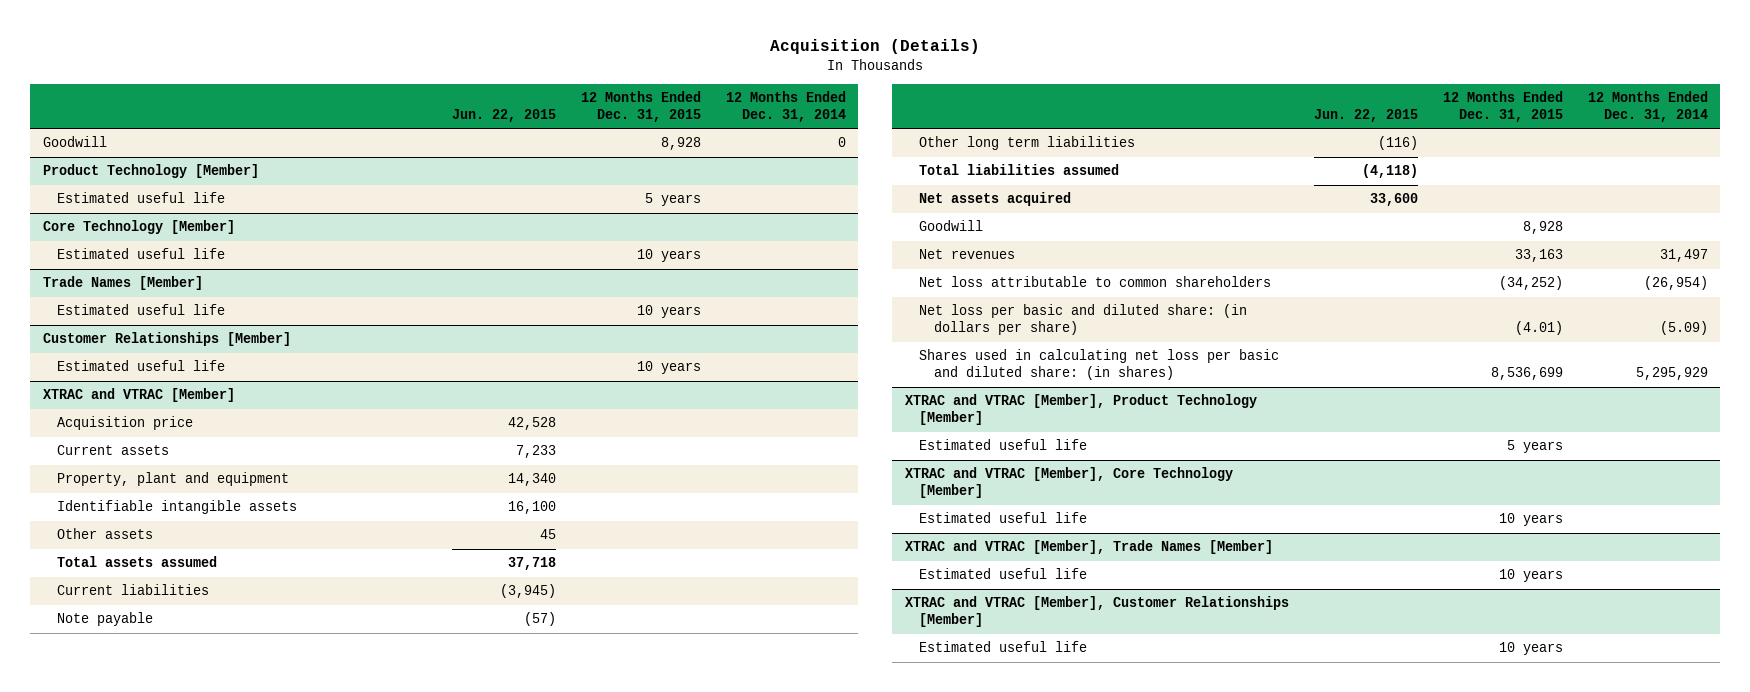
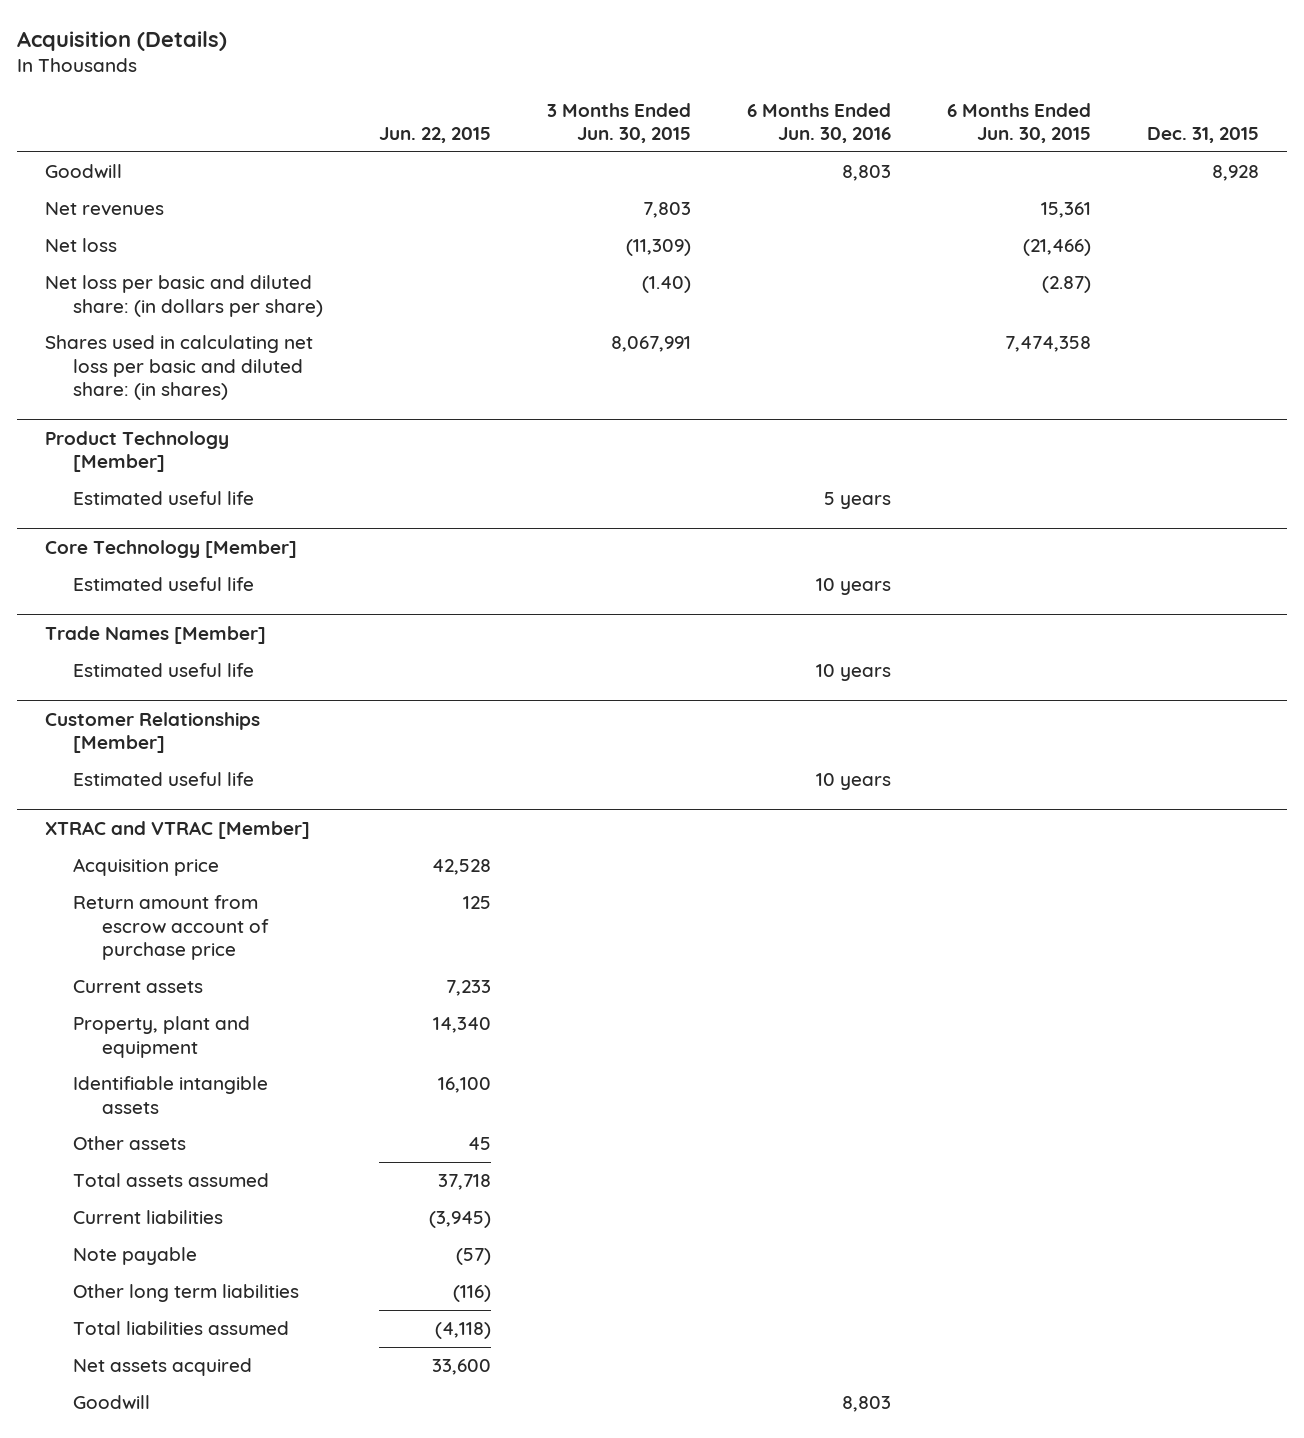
- | Jun. 22, 2015 | 12 Months Ended Dec. 31, 2015 | 12 Months Ended Dec. 31, 2014
+ | Jun. 22, 2015 | 3 Months Ended Jun. 30, 2015 | 6 Months Ended Jun. 30, 2016 | 6 Months Ended Jun. 30, 2015 | Dec. 31, 2015
+ Net revenues | | 7,803 | | 15,361 |
+ Net loss | | (11,309) | | (21,466) |
+ Net loss per basic and diluted share: (in dollars per share) | | (1.40) | | (2.87) |
+ Shares used in calculating net loss per basic and diluted share: (in shares) | | 8,067,991 | | 7,474,358 |
@ XTRAC and VTRAC [Member]
+ Return amount from escrow account of purchase price | 125 | | | |
- Net revenues | | 33,163 | 31,497
- Net loss attributable to common shareholders | | (34,252) | (26,954)
- Net loss per basic and diluted share: (in dollars per share) | | (4.01) | (5.09)
- Shares used in calculating net loss per basic and diluted share: (in shares) | | 8,536,699 | 5,295,929
- XTRAC and VTRAC [Member], Product Technology [Member]
- Estimated useful life | | 5 years |
- XTRAC and VTRAC [Member], Core Technology [Member]
- Estimated useful life | | 10 years |
- XTRAC and VTRAC [Member], Trade Names [Member]
- Estimated useful life | | 10 years |
- XTRAC and VTRAC [Member], Customer Relationships [Member]
- Estimated useful life | | 10 years |

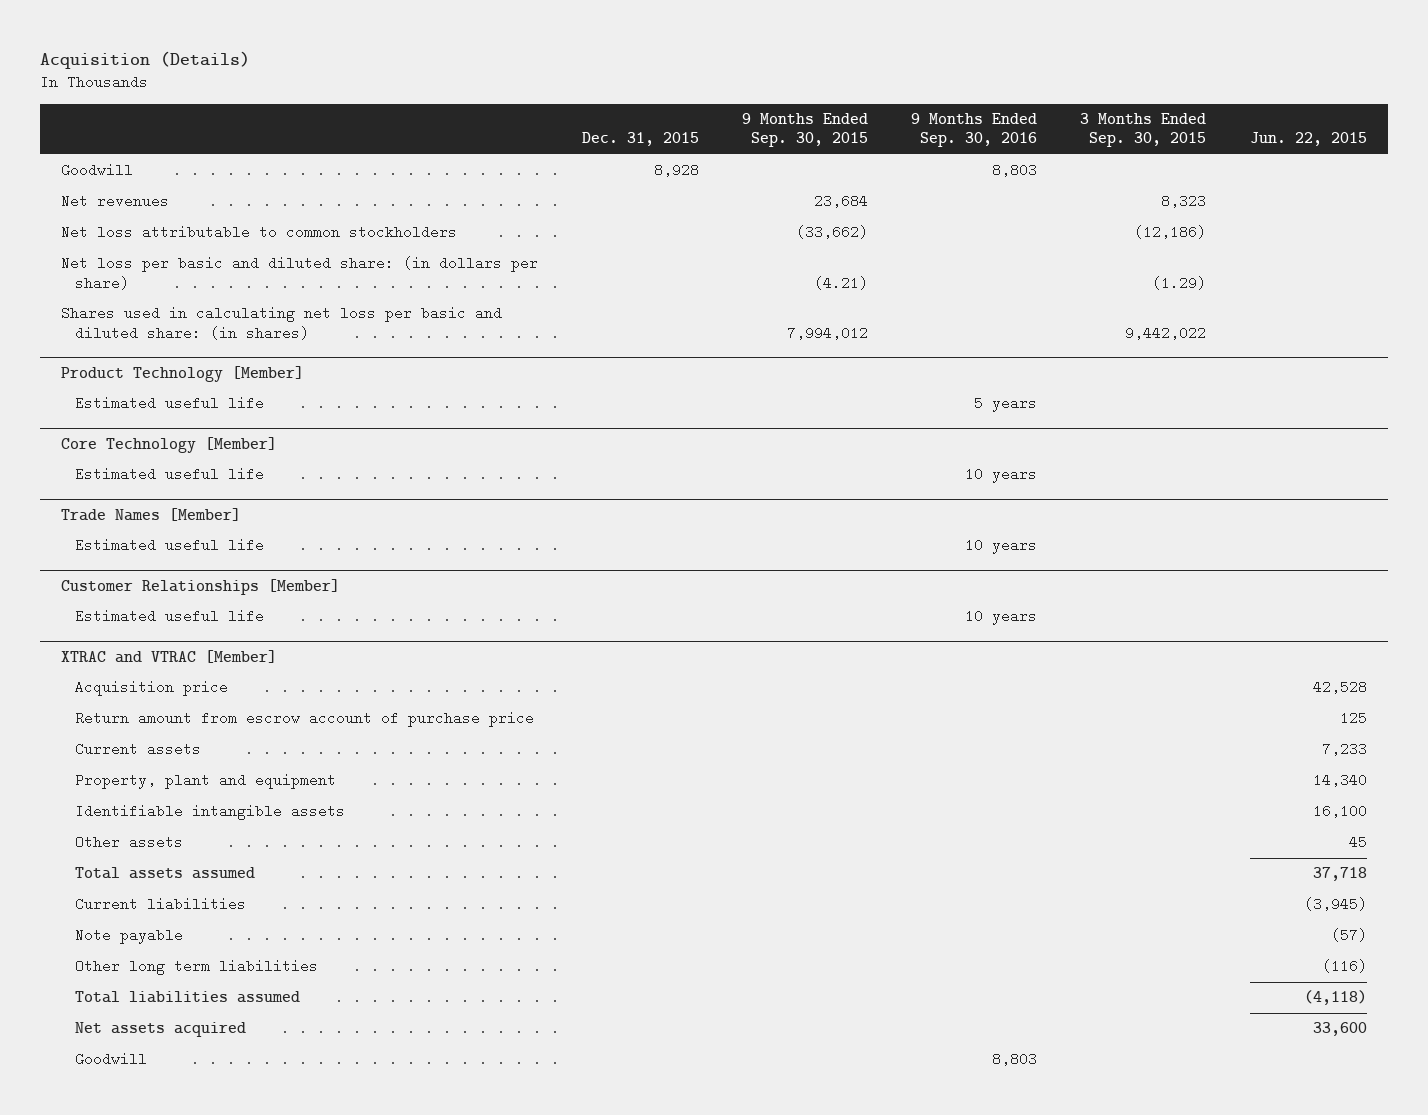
- | Jun. 22, 2015 | 3 Months Ended Jun. 30, 2015 | 6 Months Ended Jun. 30, 2016 | 6 Months Ended Jun. 30, 2015 | Dec. 31, 2015
+ | Dec. 31, 2015 | 9 Months Ended Sep. 30, 2015 | 9 Months Ended Sep. 30, 2016 | 3 Months Ended Sep. 30, 2015 | Jun. 22, 2015
- Net loss | | (11,309) | | (21,466) |
+ Net loss attributable to common stockholders | | (33,662) | | (12,186) |

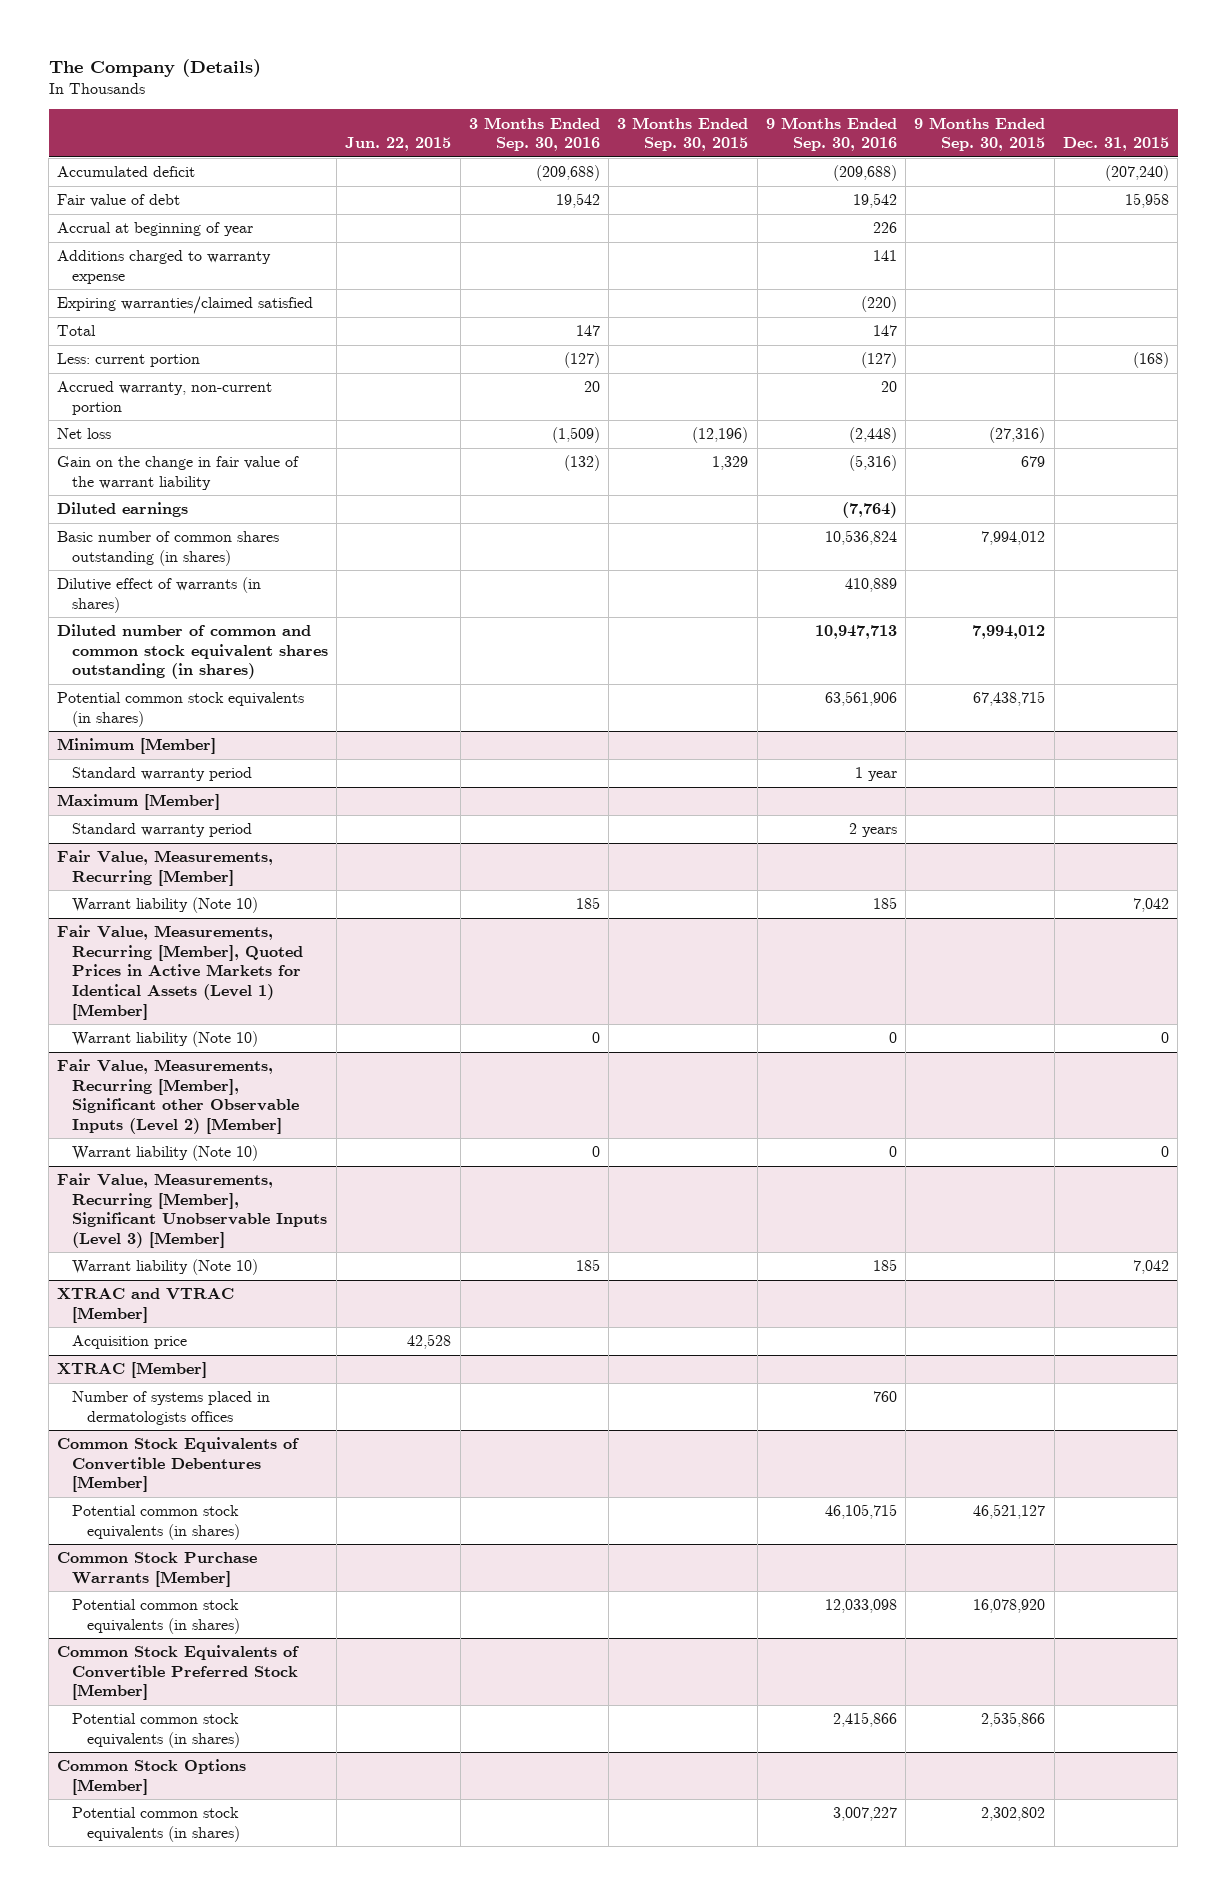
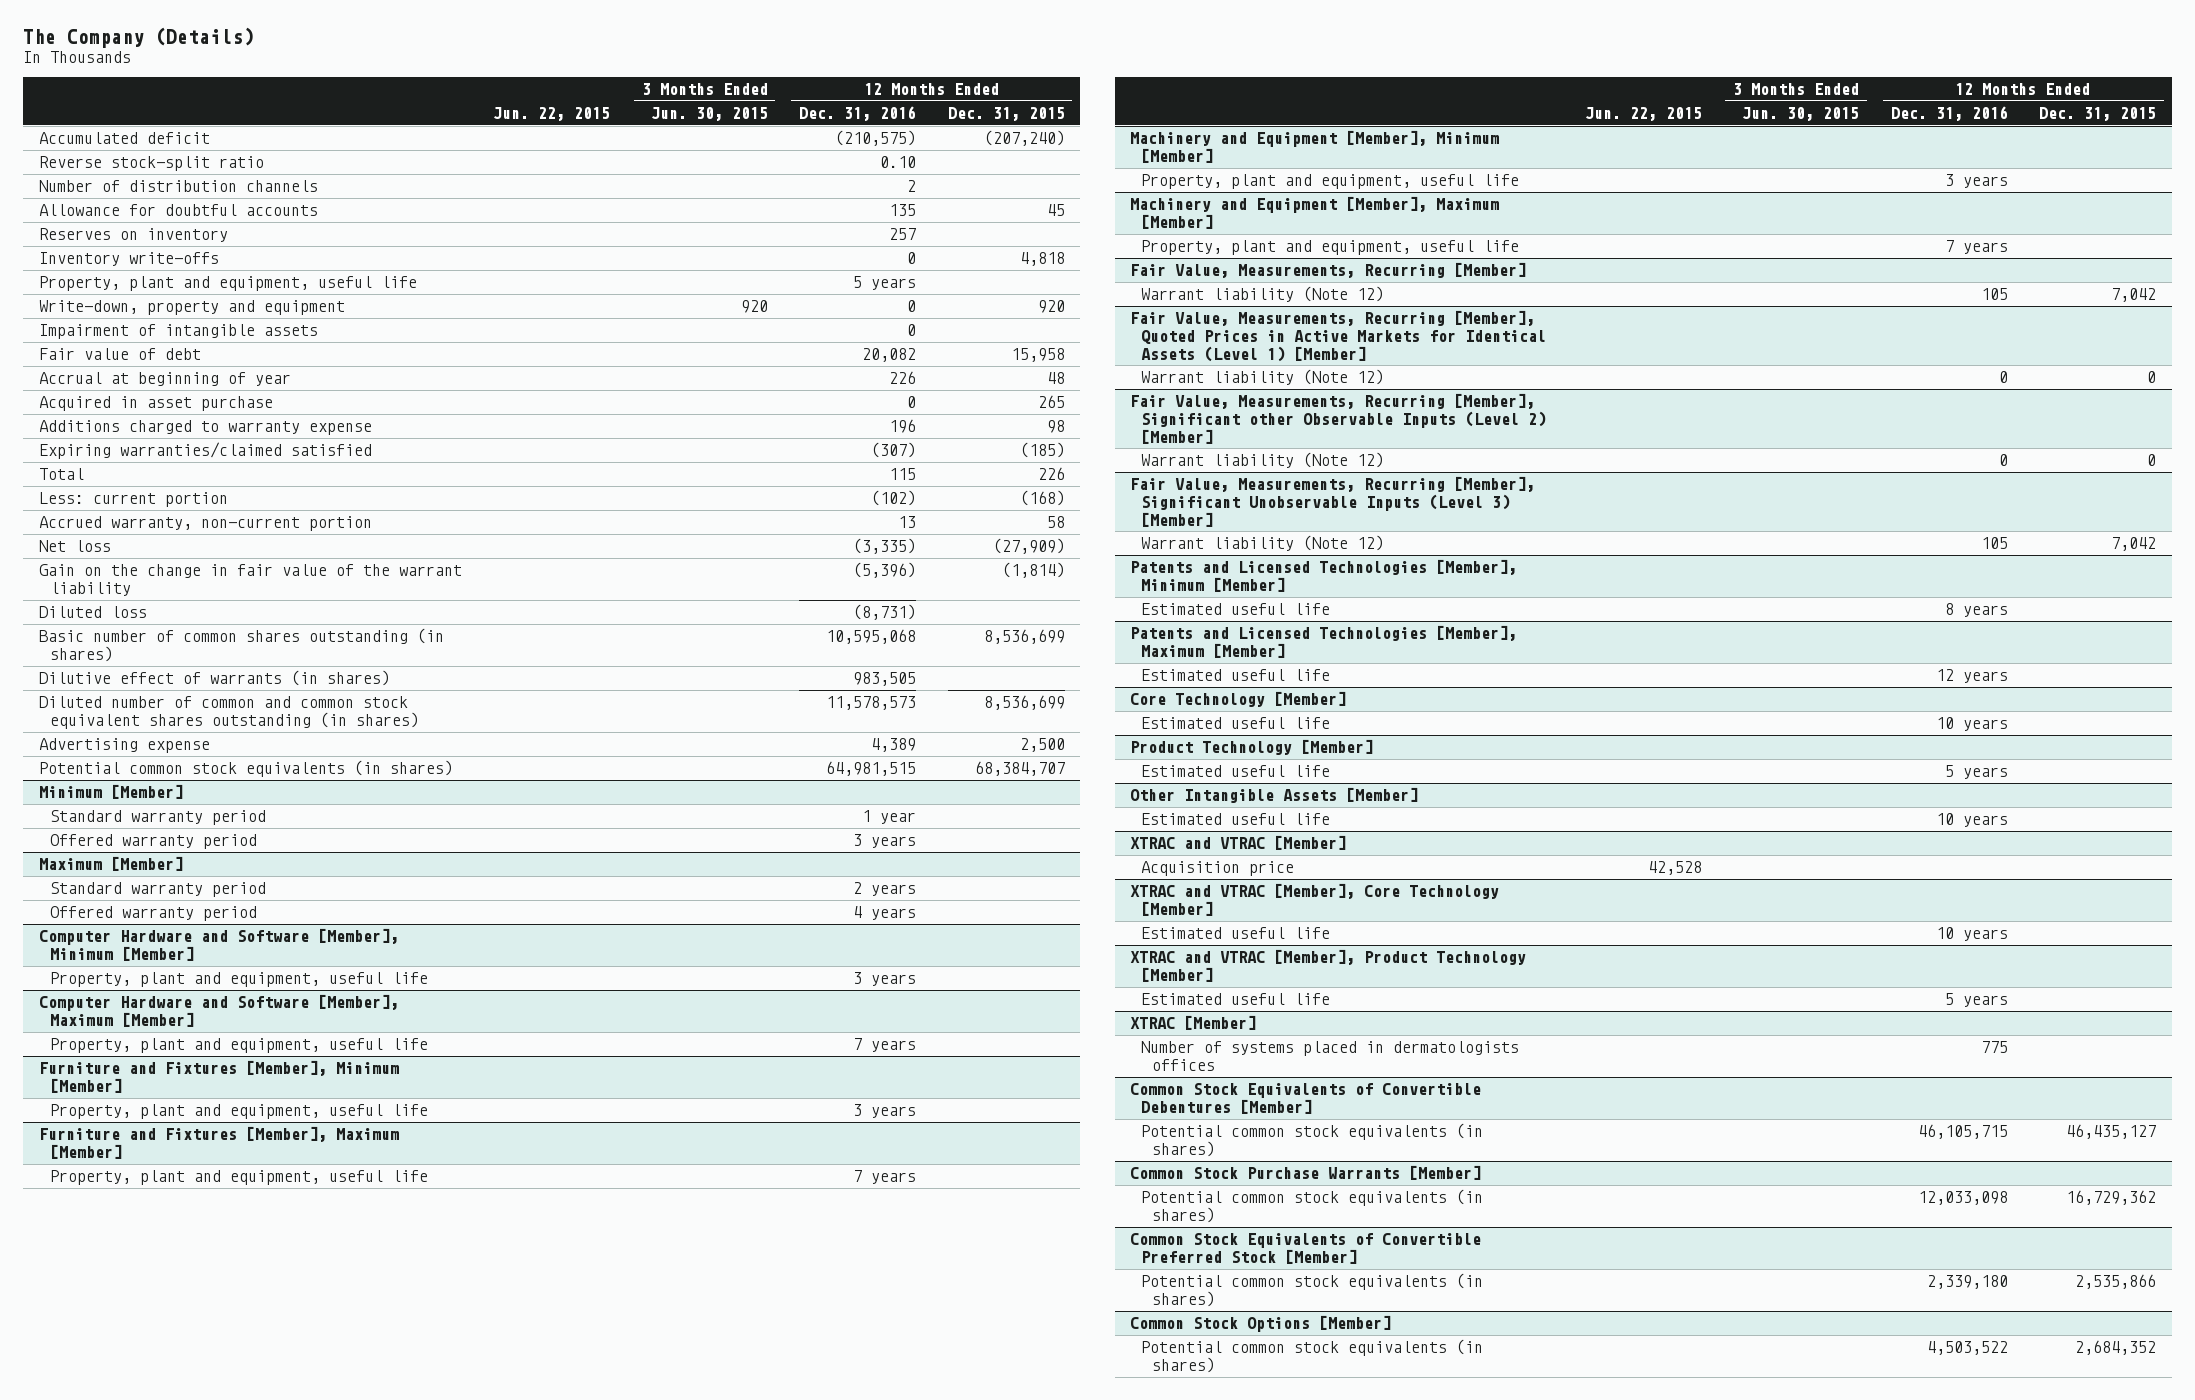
- | Jun. 22, 2015 | 3 Months Ended Sep. 30, 2016 | 3 Months Ended Sep. 30, 2015 | 9 Months Ended Sep. 30, 2016 | 9 Months Ended Sep. 30, 2015 | Dec. 31, 2015
+ | Jun. 22, 2015 | 3 Months Ended Jun. 30, 2015 | 12 Months Ended Dec. 31, 2016 | 12 Months Ended Dec. 31, 2015
+ Reverse stock-split ratio | | | 0.10 |
+ Number of distribution channels | | | 2 |
+ Allowance for doubtful accounts | | | 135 | 45
+ Reserves on inventory | | | 257 |
+ Inventory write-offs | | | 0 | 4,818
+ Property, plant and equipment, useful life | | | 5 years |
+ Write-down, property and equipment | | 920 | 0 | 920
+ Impairment of intangible assets | | | 0 |
+ Acquired in asset purchase | | | 0 | 265
- Diluted earnings | | | | (7,764) | |
+ Diluted loss | | | (8,731) |
+ Advertising expense | | | 4,389 | 2,500
@ Minimum [Member]
+ Offered warranty period | | | 3 years |
@ Maximum [Member]
+ Offered warranty period | | | 4 years |
+ Computer Hardware and Software [Member], Minimum [Member]
+ Property, plant and equipment, useful life | | | 3 years |
+ Computer Hardware and Software [Member], Maximum [Member]
+ Property, plant and equipment, useful life | | | 7 years |
+ Furniture and Fixtures [Member], Minimum [Member]
+ Property, plant and equipment, useful life | | | 3 years |
+ Furniture and Fixtures [Member], Maximum [Member]
+ Property, plant and equipment, useful life | | | 7 years |
+ Machinery and Equipment [Member], Minimum [Member]
+ Property, plant and equipment, useful life | | | 3 years |
+ Machinery and Equipment [Member], Maximum [Member]
+ Property, plant and equipment, useful life | | | 7 years |
@ Fair Value, Measurements, Recurring [Member]
- Warrant liability (Note 10) | | 185 | | 185 | | 7,042
+ Warrant liability (Note 12) | | | 105 | 7,042
@ Fair Value, Measurements, Recurring [Member], Quoted Prices in Active Markets for Identical Assets (Level 1) [Member]
- Warrant liability (Note 10) | | 0 | | 0 | | 0
+ Warrant liability (Note 12) | | | 0 | 0
@ Fair Value, Measurements, Recurring [Member], Significant other Observable Inputs (Level 2) [Member]
- Warrant liability (Note 10) | | 0 | | 0 | | 0
+ Warrant liability (Note 12) | | | 0 | 0
@ Fair Value, Measurements, Recurring [Member], Significant Unobservable Inputs (Level 3) [Member]
- Warrant liability (Note 10) | | 185 | | 185 | | 7,042
+ Warrant liability (Note 12) | | | 105 | 7,042
+ Patents and Licensed Technologies [Member], Minimum [Member]
+ Estimated useful life | | | 8 years |
+ Patents and Licensed Technologies [Member], Maximum [Member]
+ Estimated useful life | | | 12 years |
+ Core Technology [Member]
+ Estimated useful life | | | 10 years |
+ Product Technology [Member]
+ Estimated useful life | | | 5 years |
+ Other Intangible Assets [Member]
+ Estimated useful life | | | 10 years |
+ XTRAC and VTRAC [Member], Core Technology [Member]
+ Estimated useful life | | | 10 years |
+ XTRAC and VTRAC [Member], Product Technology [Member]
+ Estimated useful life | | | 5 years |

